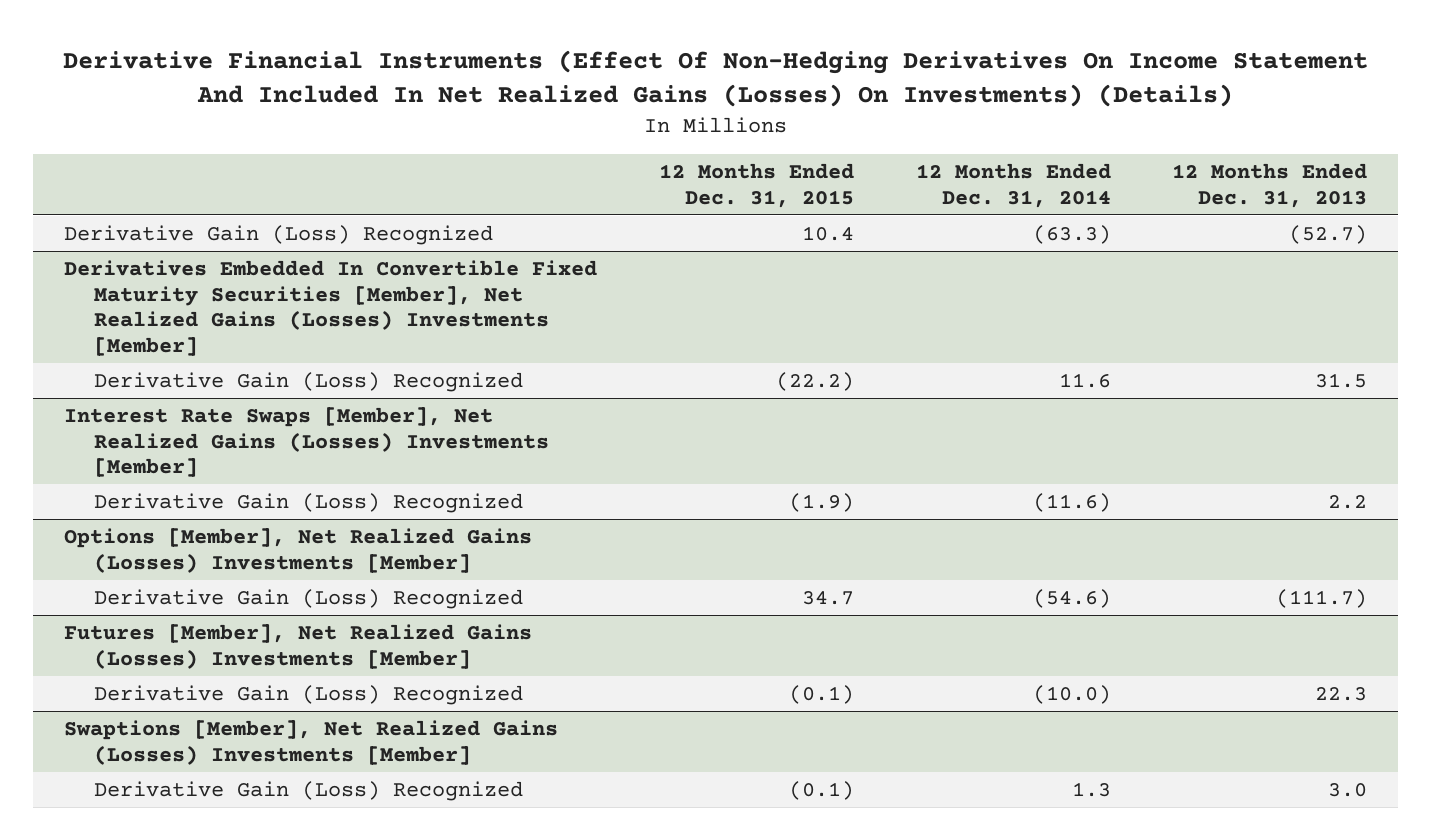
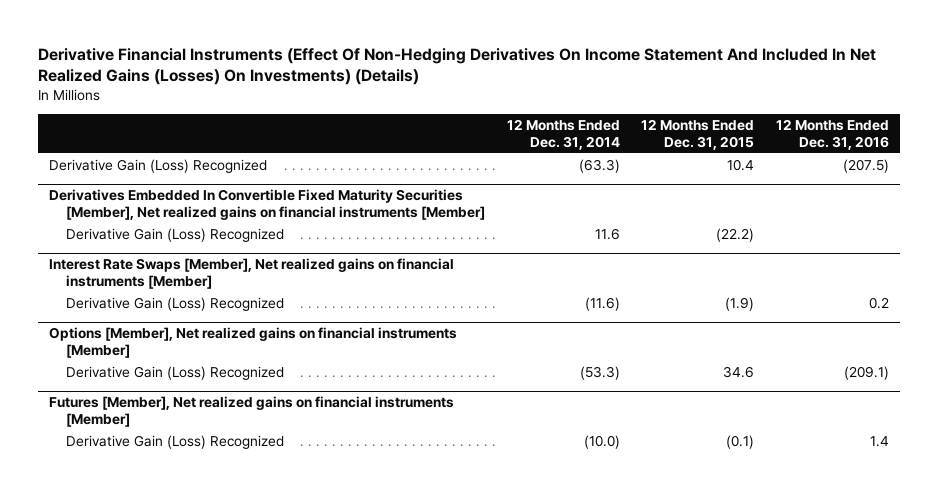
- | 12 Months Ended Dec. 31, 2015 | 12 Months Ended Dec. 31, 2014 | 12 Months Ended Dec. 31, 2013
+ | 12 Months Ended Dec. 31, 2014 | 12 Months Ended Dec. 31, 2015 | 12 Months Ended Dec. 31, 2016
- Derivatives Embedded In Convertible Fixed Maturity Securities [Member], Net Realized Gains (Losses) Investments [Member]
+ Derivatives Embedded In Convertible Fixed Maturity Securities [Member], Net realized gains on financial instruments [Member]
- Interest Rate Swaps [Member], Net Realized Gains (Losses) Investments [Member]
+ Interest Rate Swaps [Member], Net realized gains on financial instruments [Member]
- Options [Member], Net Realized Gains (Losses) Investments [Member]
- Derivative Gain (Loss) Recognized | 34.7 | (54.6) | (111.7)
- Futures [Member], Net Realized Gains (Losses) Investments [Member]
+ Options [Member], Net realized gains on financial instruments [Member]
+ Derivative Gain (Loss) Recognized | (53.3) | 34.6 | (209.1)
+ Futures [Member], Net realized gains on financial instruments [Member]
- Swaptions [Member], Net Realized Gains (Losses) Investments [Member]
- Derivative Gain (Loss) Recognized | (0.1) | 1.3 | 3.0

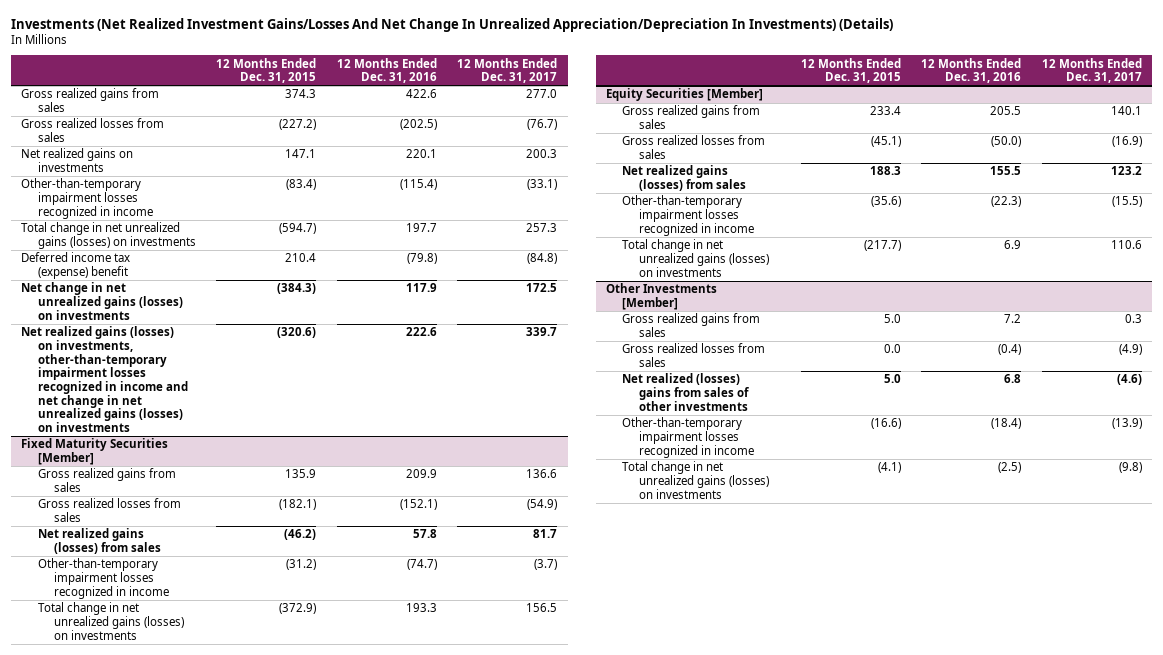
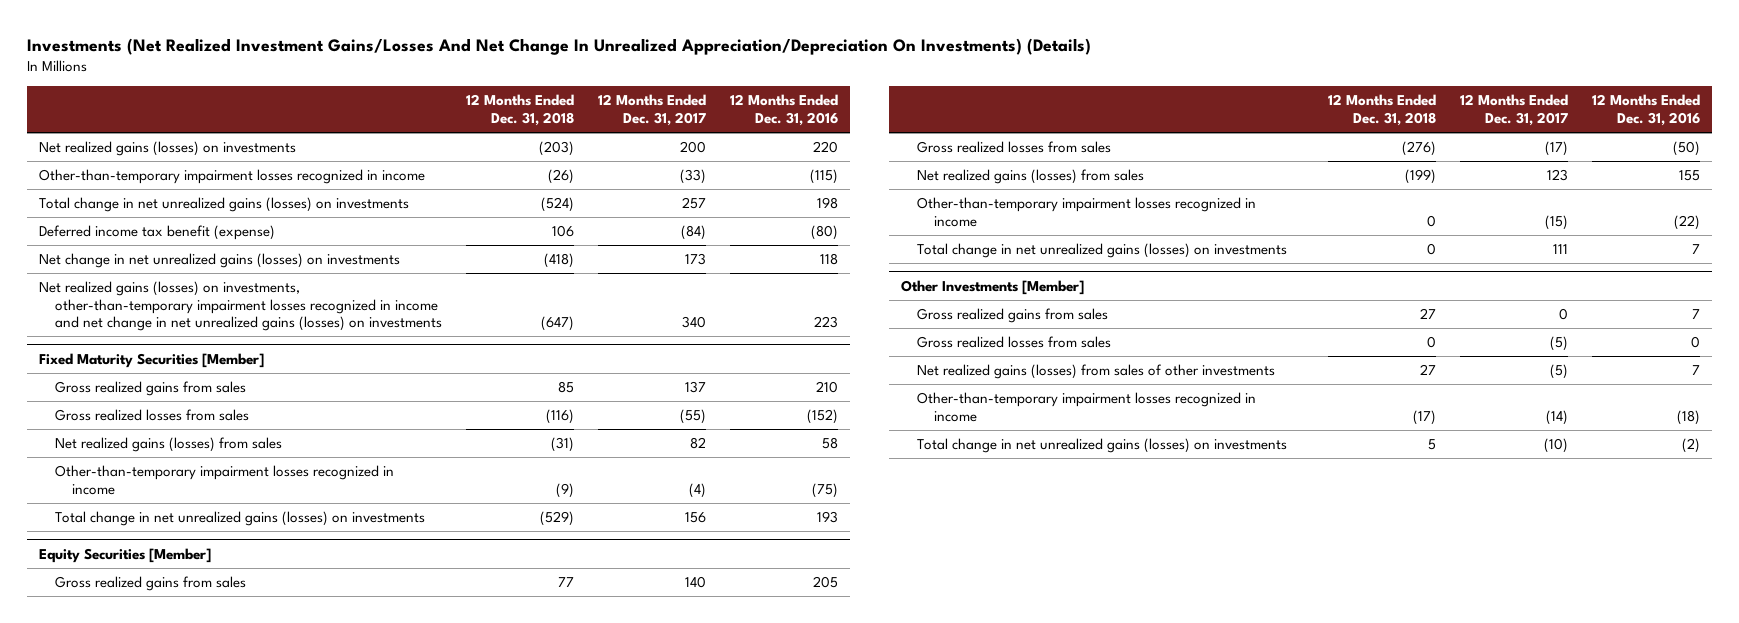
- Investments (Net Realized Investment Gains/Losses And Net Change In Unrealized Appreciation/Depreciation In Investments) (Details)
+ Investments (Net Realized Investment Gains/Losses And Net Change In Unrealized Appreciation/Depreciation On Investments) (Details)
- | 12 Months Ended Dec. 31, 2015 | 12 Months Ended Dec. 31, 2016 | 12 Months Ended Dec. 31, 2017
+ | 12 Months Ended Dec. 31, 2018 | 12 Months Ended Dec. 31, 2017 | 12 Months Ended Dec. 31, 2016
- Gross realized gains from sales | 374.3 | 422.6 | 277.0
- Gross realized losses from sales | (227.2) | (202.5) | (76.7)
- Net realized gains on investments | 147.1 | 220.1 | 200.3
- Other-than-temporary impairment losses recognized in income | (83.4) | (115.4) | (33.1)
- Total change in net unrealized gains (losses) on investments | (594.7) | 197.7 | 257.3
- Deferred income tax (expense) benefit | 210.4 | (79.8) | (84.8)
- Net change in net unrealized gains (losses) on investments | (384.3) | 117.9 | 172.5
- Net realized gains (losses) on investments, other-than-temporary impairment losses recognized in income and net change in net unrealized gains (losses) on investments | (320.6) | 222.6 | 339.7
+ Net realized gains (losses) on investments | (203) | 200 | 220
+ Other-than-temporary impairment losses recognized in income | (26) | (33) | (115)
+ Total change in net unrealized gains (losses) on investments | (524) | 257 | 198
+ Deferred income tax benefit (expense) | 106 | (84) | (80)
+ Net change in net unrealized gains (losses) on investments | (418) | 173 | 118
+ Net realized gains (losses) on investments, other-than-temporary impairment losses recognized in income and net change in net unrealized gains (losses) on investments | (647) | 340 | 223
@ Fixed Maturity Securities [Member]
- Gross realized gains from sales | 135.9 | 209.9 | 136.6
- Gross realized losses from sales | (182.1) | (152.1) | (54.9)
- Net realized gains (losses) from sales | (46.2) | 57.8 | 81.7
- Other-than-temporary impairment losses recognized in income | (31.2) | (74.7) | (3.7)
- Total change in net unrealized gains (losses) on investments | (372.9) | 193.3 | 156.5
+ Gross realized gains from sales | 85 | 137 | 210
+ Gross realized losses from sales | (116) | (55) | (152)
+ Net realized gains (losses) from sales | (31) | 82 | 58
+ Other-than-temporary impairment losses recognized in income | (9) | (4) | (75)
+ Total change in net unrealized gains (losses) on investments | (529) | 156 | 193
@ Equity Securities [Member]
- Gross realized gains from sales | 233.4 | 205.5 | 140.1
- Gross realized losses from sales | (45.1) | (50.0) | (16.9)
- Net realized gains (losses) from sales | 188.3 | 155.5 | 123.2
- Other-than-temporary impairment losses recognized in income | (35.6) | (22.3) | (15.5)
- Total change in net unrealized gains (losses) on investments | (217.7) | 6.9 | 110.6
+ Gross realized gains from sales | 77 | 140 | 205
+ Gross realized losses from sales | (276) | (17) | (50)
+ Net realized gains (losses) from sales | (199) | 123 | 155
+ Other-than-temporary impairment losses recognized in income | 0 | (15) | (22)
+ Total change in net unrealized gains (losses) on investments | 0 | 111 | 7
@ Other Investments [Member]
- Gross realized gains from sales | 5.0 | 7.2 | 0.3
- Gross realized losses from sales | 0.0 | (0.4) | (4.9)
- Net realized (losses) gains from sales of other investments | 5.0 | 6.8 | (4.6)
- Other-than-temporary impairment losses recognized in income | (16.6) | (18.4) | (13.9)
- Total change in net unrealized gains (losses) on investments | (4.1) | (2.5) | (9.8)
+ Gross realized gains from sales | 27 | 0 | 7
+ Gross realized losses from sales | 0 | (5) | 0
+ Net realized gains (losses) from sales of other investments | 27 | (5) | 7
+ Other-than-temporary impairment losses recognized in income | (17) | (14) | (18)
+ Total change in net unrealized gains (losses) on investments | 5 | (10) | (2)

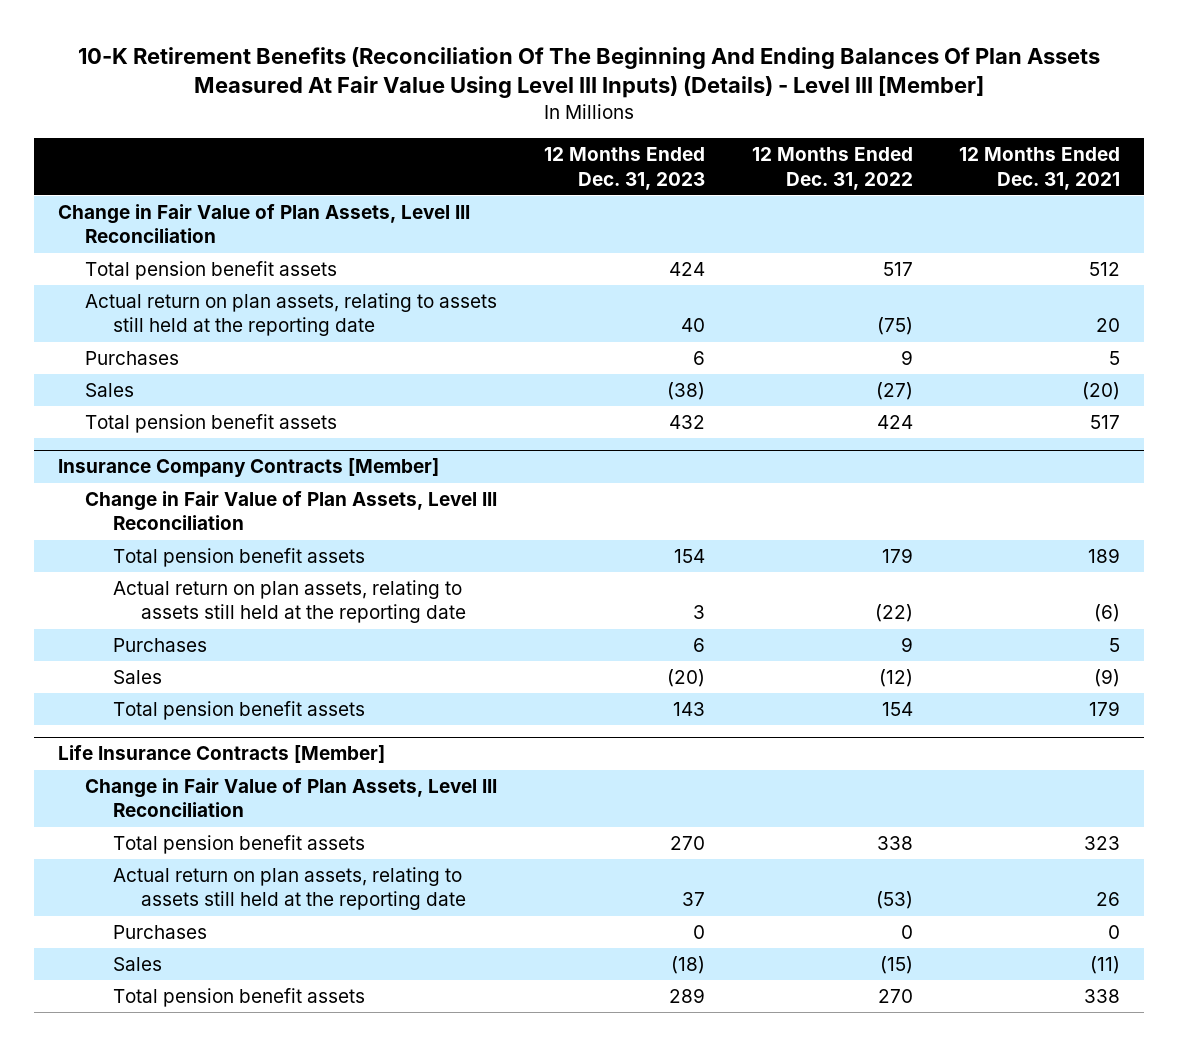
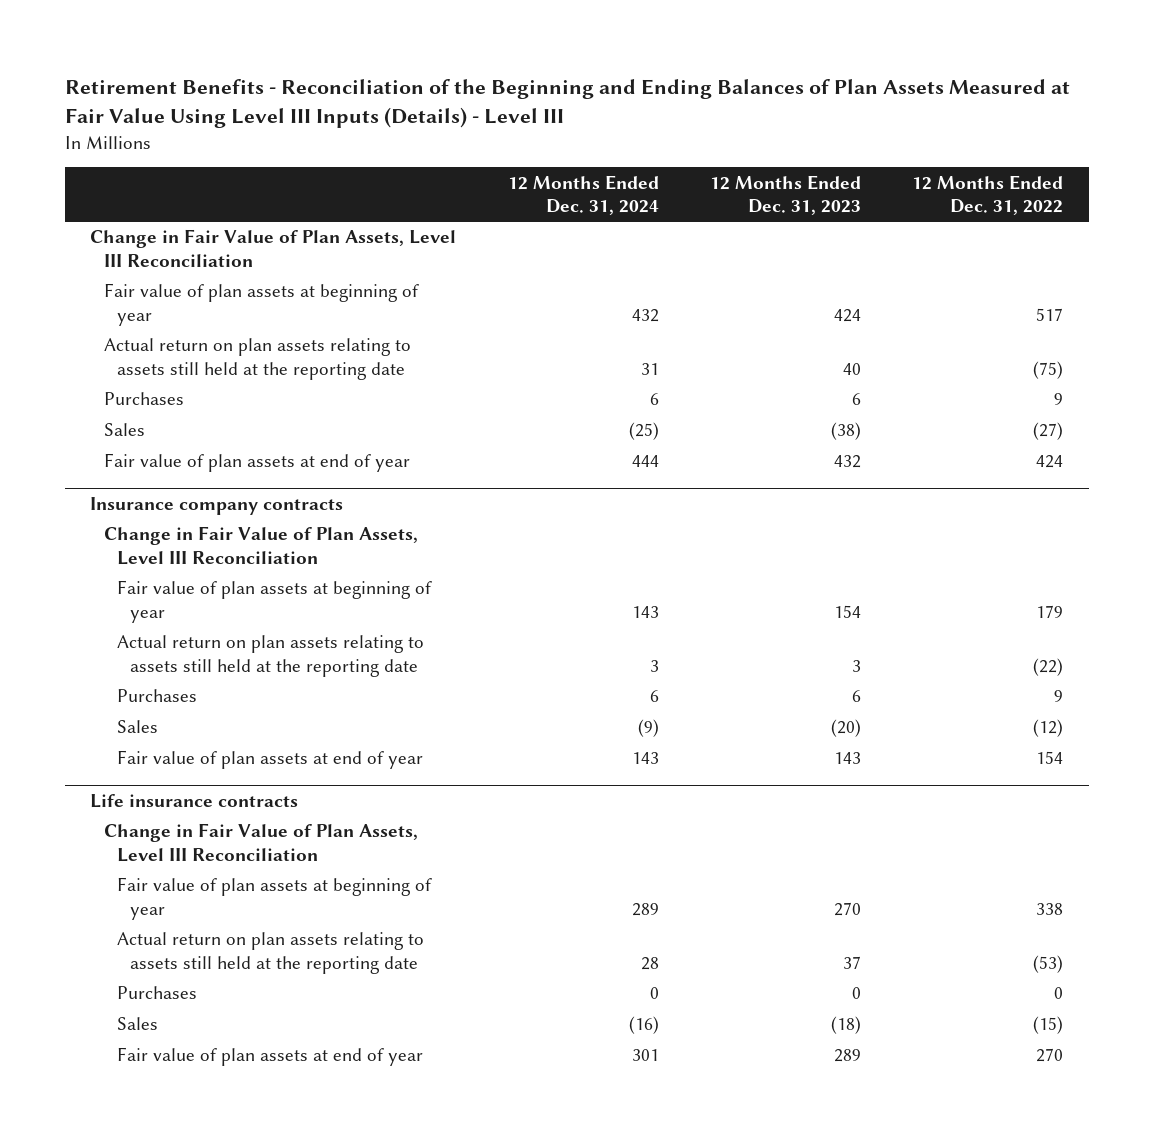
- 10-K Retirement Benefits (Reconciliation Of The Beginning And Ending Balances Of Plan Assets Measured At Fair Value Using Level III Inputs) (Details) - Level III [Member]
+ Retirement Benefits - Reconciliation of the Beginning and Ending Balances of Plan Assets Measured at Fair Value Using Level III Inputs (Details) - Level III
- | 12 Months Ended Dec. 31, 2023 | 12 Months Ended Dec. 31, 2022 | 12 Months Ended Dec. 31, 2021
+ | 12 Months Ended Dec. 31, 2024 | 12 Months Ended Dec. 31, 2023 | 12 Months Ended Dec. 31, 2022
- Total pension benefit assets | 424 | 517 | 512
- Actual return on plan assets, relating to assets still held at the reporting date | 40 | (75) | 20
+ Fair value of plan assets at beginning of year | 432 | 424 | 517
+ Actual return on plan assets relating to assets still held at the reporting date | 31 | 40 | (75)
- Total pension benefit assets | 432 | 424 | 517
- Insurance Company Contracts [Member]
+ Fair value of plan assets at end of year | 444 | 432 | 424
+ Insurance company contracts
- Total pension benefit assets | 154 | 179 | 189
- Actual return on plan assets, relating to assets still held at the reporting date | 3 | (22) | (6)
+ Fair value of plan assets at beginning of year | 143 | 154 | 179
+ Actual return on plan assets relating to assets still held at the reporting date | 3 | 3 | (22)
- Total pension benefit assets | 143 | 154 | 179
- Life Insurance Contracts [Member]
+ Fair value of plan assets at end of year | 143 | 143 | 154
+ Life insurance contracts
- Total pension benefit assets | 270 | 338 | 323
- Actual return on plan assets, relating to assets still held at the reporting date | 37 | (53) | 26
+ Fair value of plan assets at beginning of year | 289 | 270 | 338
+ Actual return on plan assets relating to assets still held at the reporting date | 28 | 37 | (53)
- Total pension benefit assets | 289 | 270 | 338
+ Fair value of plan assets at end of year | 301 | 289 | 270

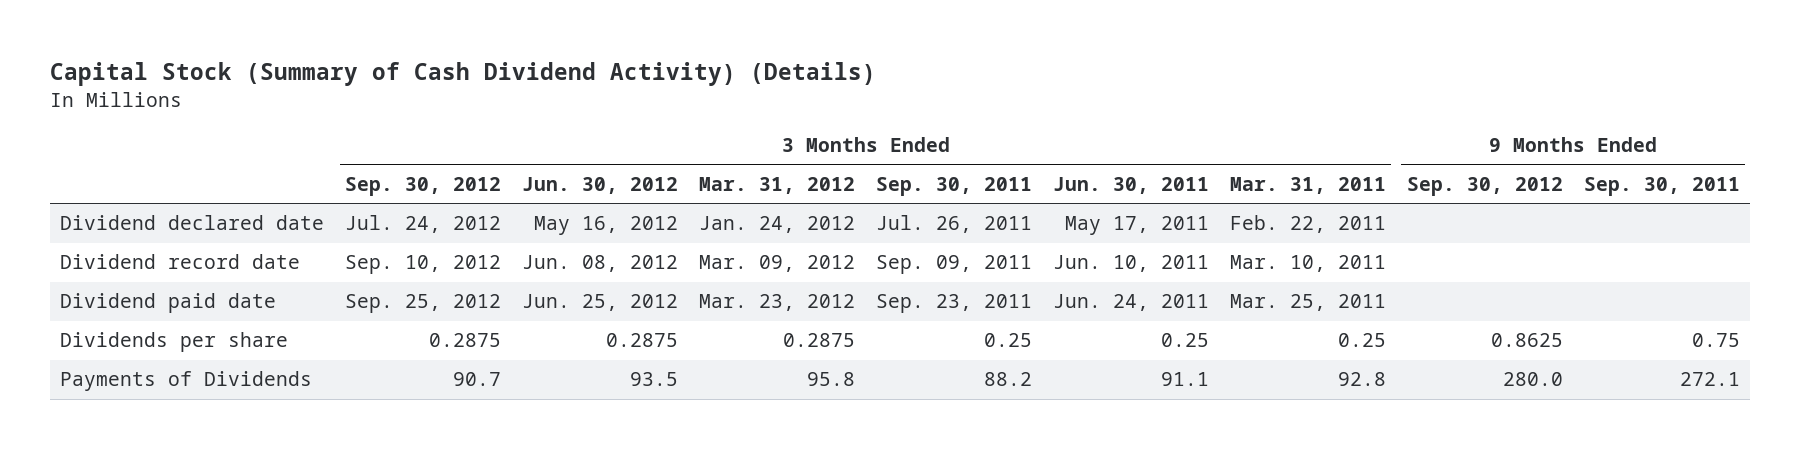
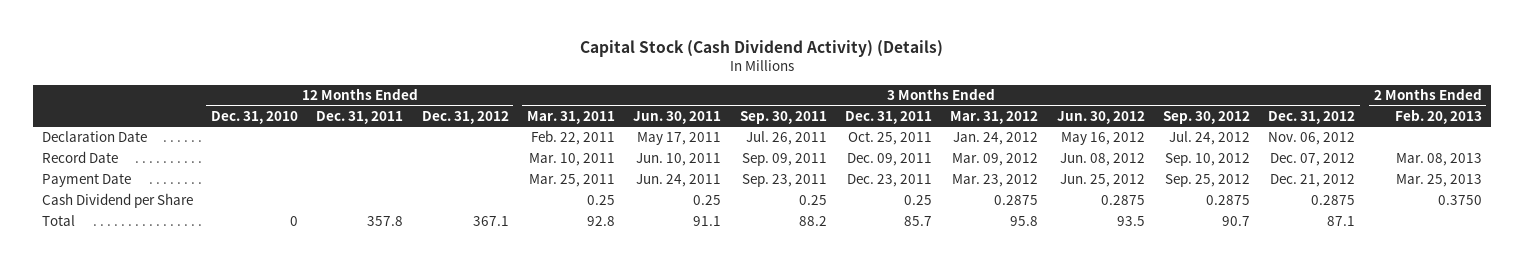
- Capital Stock (Summary of Cash Dividend Activity) (Details)
+ Capital Stock (Cash Dividend Activity) (Details)
- | 3 Months Ended Sep. 30, 2012 | 3 Months Ended Jun. 30, 2012 | 3 Months Ended Mar. 31, 2012 | 3 Months Ended Sep. 30, 2011 | 3 Months Ended Jun. 30, 2011 | 3 Months Ended Mar. 31, 2011 | 9 Months Ended Sep. 30, 2012 | 9 Months Ended Sep. 30, 2011
+ | 12 Months Ended Dec. 31, 2010 | 12 Months Ended Dec. 31, 2011 | 12 Months Ended Dec. 31, 2012 | 3 Months Ended Mar. 31, 2011 | 3 Months Ended Jun. 30, 2011 | 3 Months Ended Sep. 30, 2011 | 3 Months Ended Dec. 31, 2011 | 3 Months Ended Mar. 31, 2012 | 3 Months Ended Jun. 30, 2012 | 3 Months Ended Sep. 30, 2012 | 3 Months Ended Dec. 31, 2012 | 2 Months Ended Feb. 20, 2013
- Dividend declared date | Jul. 24, 2012 | May 16, 2012 | Jan. 24, 2012 | Jul. 26, 2011 | May 17, 2011 | Feb. 22, 2011 | |
- Dividend record date | Sep. 10, 2012 | Jun. 08, 2012 | Mar. 09, 2012 | Sep. 09, 2011 | Jun. 10, 2011 | Mar. 10, 2011 | |
- Dividend paid date | Sep. 25, 2012 | Jun. 25, 2012 | Mar. 23, 2012 | Sep. 23, 2011 | Jun. 24, 2011 | Mar. 25, 2011 | |
- Dividends per share | 0.2875 | 0.2875 | 0.2875 | 0.25 | 0.25 | 0.25 | 0.8625 | 0.75
- Payments of Dividends | 90.7 | 93.5 | 95.8 | 88.2 | 91.1 | 92.8 | 280.0 | 272.1
+ Declaration Date | | | | Feb. 22, 2011 | May 17, 2011 | Jul. 26, 2011 | Oct. 25, 2011 | Jan. 24, 2012 | May 16, 2012 | Jul. 24, 2012 | Nov. 06, 2012 |
+ Record Date | | | | Mar. 10, 2011 | Jun. 10, 2011 | Sep. 09, 2011 | Dec. 09, 2011 | Mar. 09, 2012 | Jun. 08, 2012 | Sep. 10, 2012 | Dec. 07, 2012 | Mar. 08, 2013
+ Payment Date | | | | Mar. 25, 2011 | Jun. 24, 2011 | Sep. 23, 2011 | Dec. 23, 2011 | Mar. 23, 2012 | Jun. 25, 2012 | Sep. 25, 2012 | Dec. 21, 2012 | Mar. 25, 2013
+ Cash Dividend per Share | | | | 0.25 | 0.25 | 0.25 | 0.25 | 0.2875 | 0.2875 | 0.2875 | 0.2875 | 0.3750
+ Total | 0 | 357.8 | 367.1 | 92.8 | 91.1 | 88.2 | 85.7 | 95.8 | 93.5 | 90.7 | 87.1 |

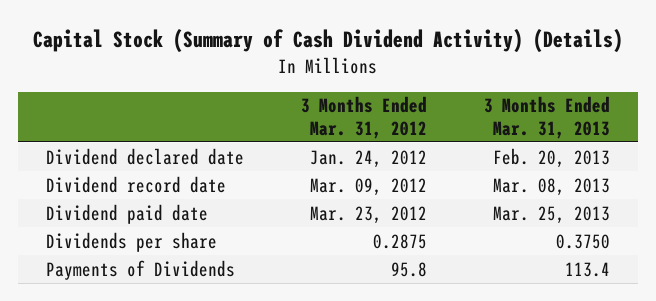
- Capital Stock (Cash Dividend Activity) (Details)
+ Capital Stock (Summary of Cash Dividend Activity) (Details)
- | 12 Months Ended Dec. 31, 2010 | 12 Months Ended Dec. 31, 2011 | 12 Months Ended Dec. 31, 2012 | 3 Months Ended Mar. 31, 2011 | 3 Months Ended Jun. 30, 2011 | 3 Months Ended Sep. 30, 2011 | 3 Months Ended Dec. 31, 2011 | 3 Months Ended Mar. 31, 2012 | 3 Months Ended Jun. 30, 2012 | 3 Months Ended Sep. 30, 2012 | 3 Months Ended Dec. 31, 2012 | 2 Months Ended Feb. 20, 2013
+ | 3 Months Ended Mar. 31, 2012 | 3 Months Ended Mar. 31, 2013
- Declaration Date | | | | Feb. 22, 2011 | May 17, 2011 | Jul. 26, 2011 | Oct. 25, 2011 | Jan. 24, 2012 | May 16, 2012 | Jul. 24, 2012 | Nov. 06, 2012 |
- Record Date | | | | Mar. 10, 2011 | Jun. 10, 2011 | Sep. 09, 2011 | Dec. 09, 2011 | Mar. 09, 2012 | Jun. 08, 2012 | Sep. 10, 2012 | Dec. 07, 2012 | Mar. 08, 2013
- Payment Date | | | | Mar. 25, 2011 | Jun. 24, 2011 | Sep. 23, 2011 | Dec. 23, 2011 | Mar. 23, 2012 | Jun. 25, 2012 | Sep. 25, 2012 | Dec. 21, 2012 | Mar. 25, 2013
- Cash Dividend per Share | | | | 0.25 | 0.25 | 0.25 | 0.25 | 0.2875 | 0.2875 | 0.2875 | 0.2875 | 0.3750
- Total | 0 | 357.8 | 367.1 | 92.8 | 91.1 | 88.2 | 85.7 | 95.8 | 93.5 | 90.7 | 87.1 |
+ Dividend declared date | Jan. 24, 2012 | Feb. 20, 2013
+ Dividend record date | Mar. 09, 2012 | Mar. 08, 2013
+ Dividend paid date | Mar. 23, 2012 | Mar. 25, 2013
+ Dividends per share | 0.2875 | 0.3750
+ Payments of Dividends | 95.8 | 113.4

